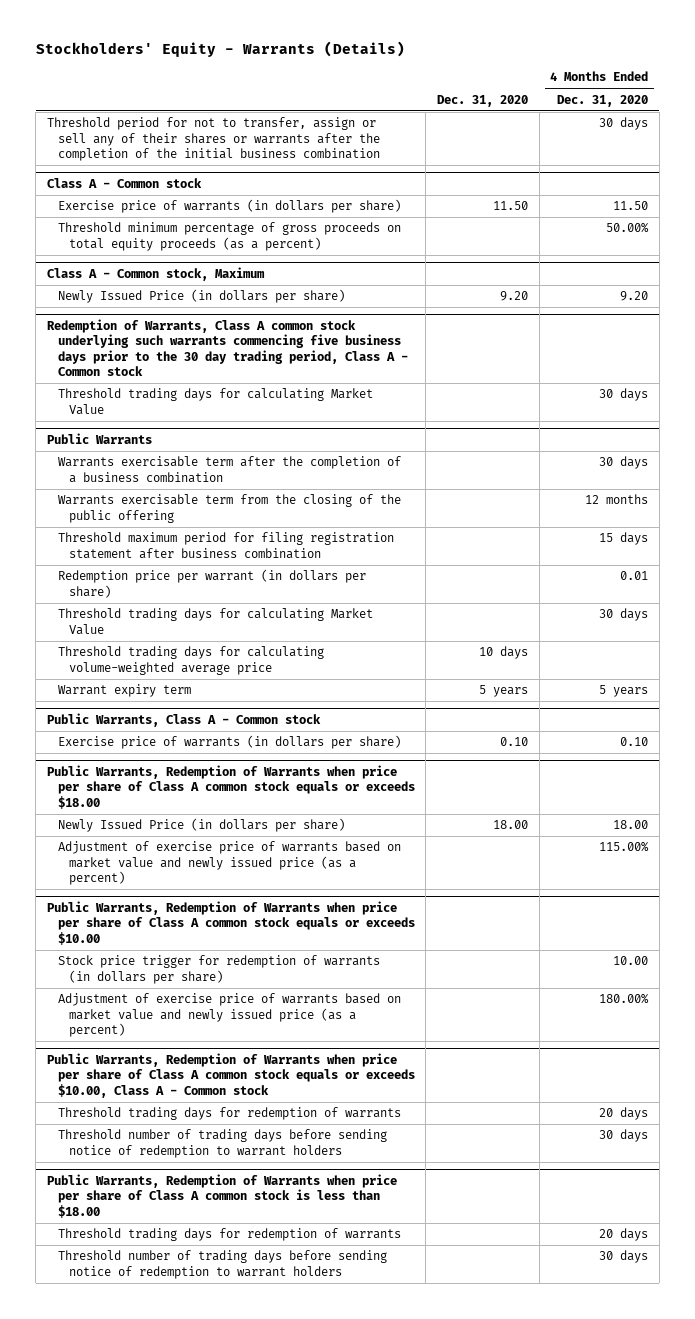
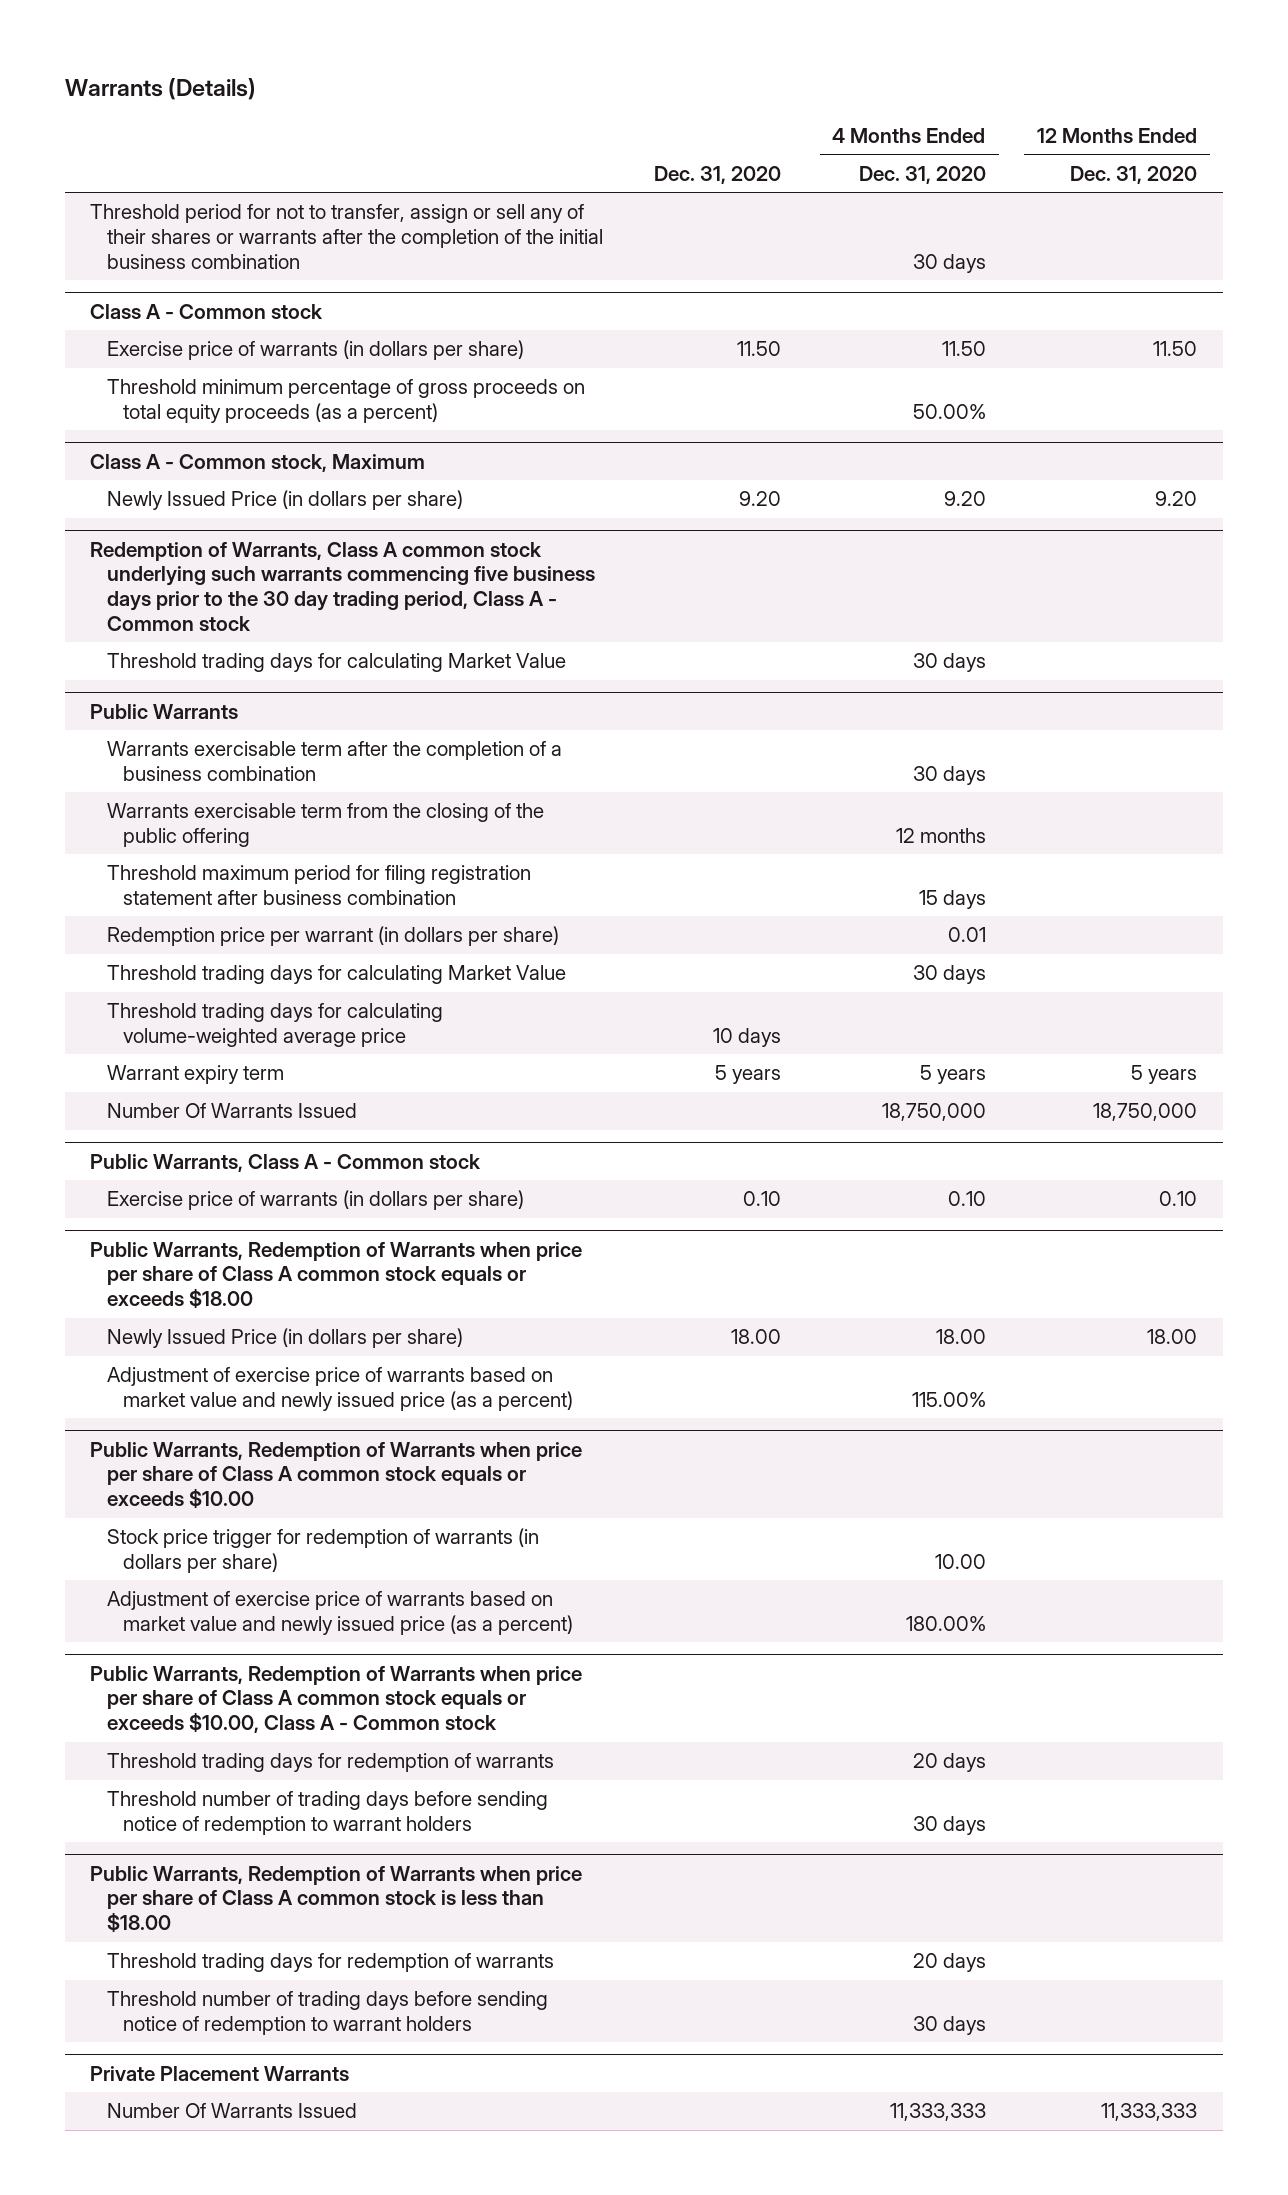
- Stockholders' Equity - Warrants (Details)
+ Warrants (Details)
- | Dec. 31, 2020 | 4 Months Ended Dec. 31, 2020
+ | Dec. 31, 2020 | 4 Months Ended Dec. 31, 2020 | 12 Months Ended Dec. 31, 2020
@ Public Warrants
+ Number Of Warrants Issued | | 18,750,000 | 18,750,000
+ Private Placement Warrants
+ Number Of Warrants Issued | | 11,333,333 | 11,333,333

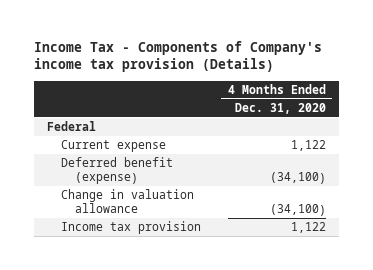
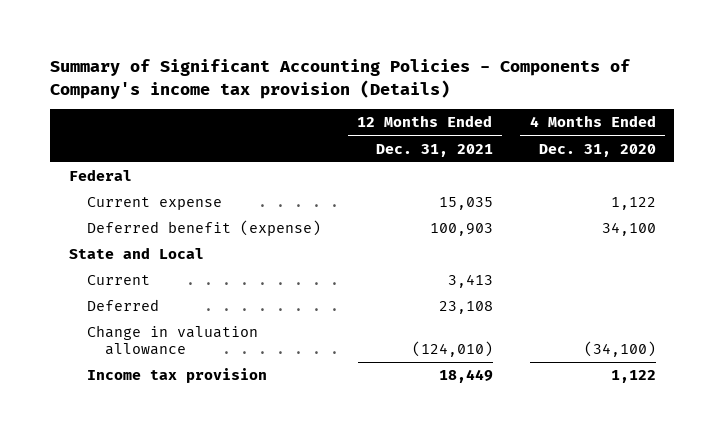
- Income Tax - Components of Company's income tax provision (Details)
+ Summary of Significant Accounting Policies - Components of Company's income tax provision (Details)
- | 4 Months Ended Dec. 31, 2020
+ | 12 Months Ended Dec. 31, 2021 | 4 Months Ended Dec. 31, 2020
- Deferred benefit (expense) | (34,100)
+ Deferred benefit (expense) | 100,903 | 34,100
+ State and Local
+ Current | 3,413 |
+ Deferred | 23,108 |

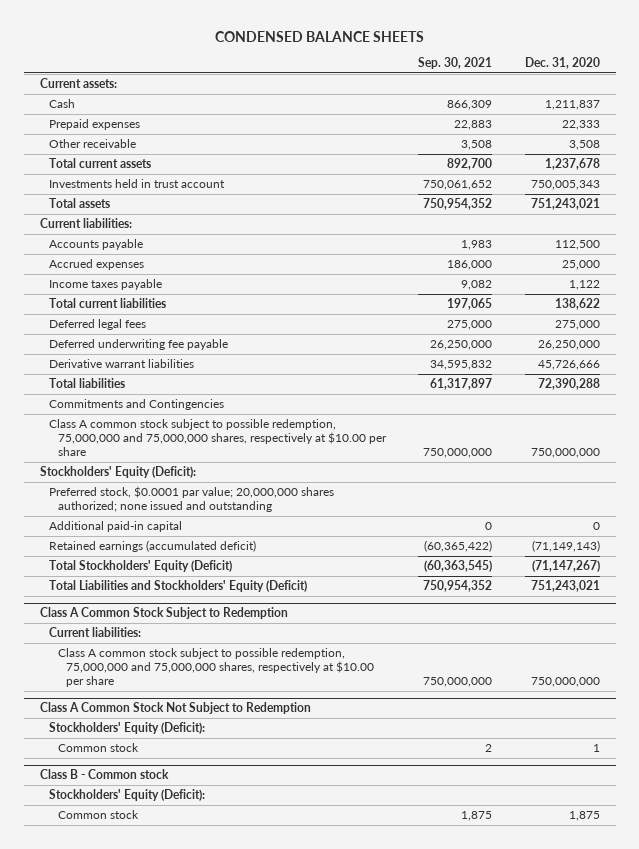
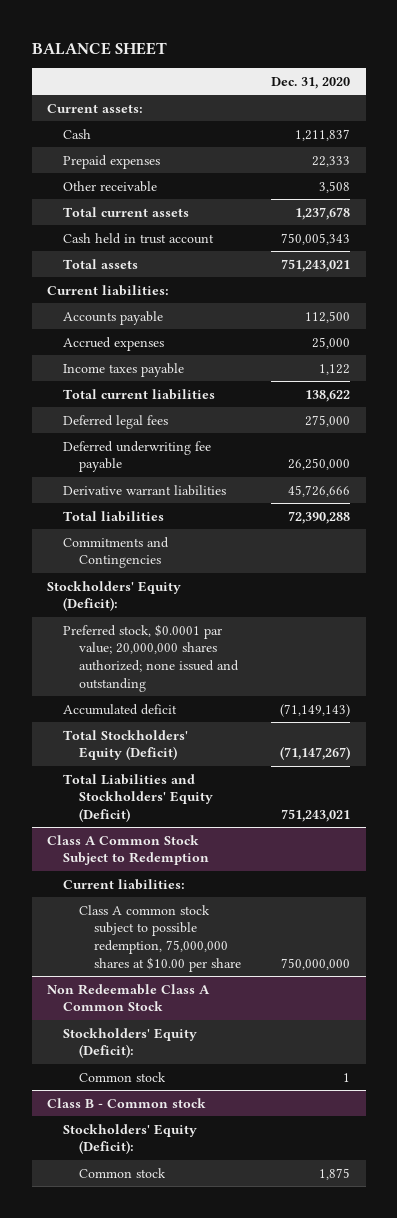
- CONDENSED BALANCE SHEETS
+ BALANCE SHEET
- | Sep. 30, 2021 | Dec. 31, 2020
+ | Dec. 31, 2020
- Investments held in trust account | 750,061,652 | 750,005,343
+ Cash held in trust account | 750,005,343
- Class A common stock subject to possible redemption, 75,000,000 and 75,000,000 shares, respectively at $10.00 per share | 750,000,000 | 750,000,000
- Additional paid-in capital | 0 | 0
- Retained earnings (accumulated deficit) | (60,365,422) | (71,149,143)
+ Accumulated deficit | (71,149,143)
@ Class A Common Stock Subject to Redemption
- Class A common stock subject to possible redemption, 75,000,000 and 75,000,000 shares, respectively at $10.00 per share | 750,000,000 | 750,000,000
- Class A Common Stock Not Subject to Redemption
@ Class A Common Stock Subject to Redemption
+ Class A common stock subject to possible redemption, 75,000,000 shares at $10.00 per share | 750,000,000
+ Non Redeemable Class A Common Stock

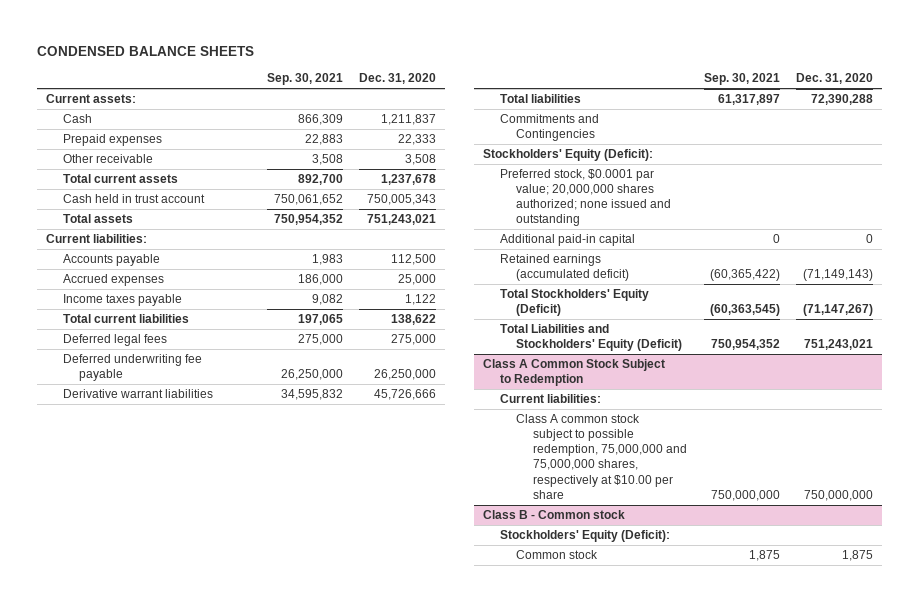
- BALANCE SHEET
+ CONDENSED BALANCE SHEETS
- | Dec. 31, 2020
+ | Sep. 30, 2021 | Dec. 31, 2020
- Accumulated deficit | (71,149,143)
+ Additional paid-in capital | 0 | 0
+ Retained earnings (accumulated deficit) | (60,365,422) | (71,149,143)
@ Class A Common Stock Subject to Redemption
- Class A common stock subject to possible redemption, 75,000,000 shares at $10.00 per share | 750,000,000
- Non Redeemable Class A Common Stock
- Stockholders' Equity (Deficit):
- Common stock | 1
@ Class A Common Stock Subject to Redemption
+ Class A common stock subject to possible redemption, 75,000,000 and 75,000,000 shares, respectively at $10.00 per share | 750,000,000 | 750,000,000

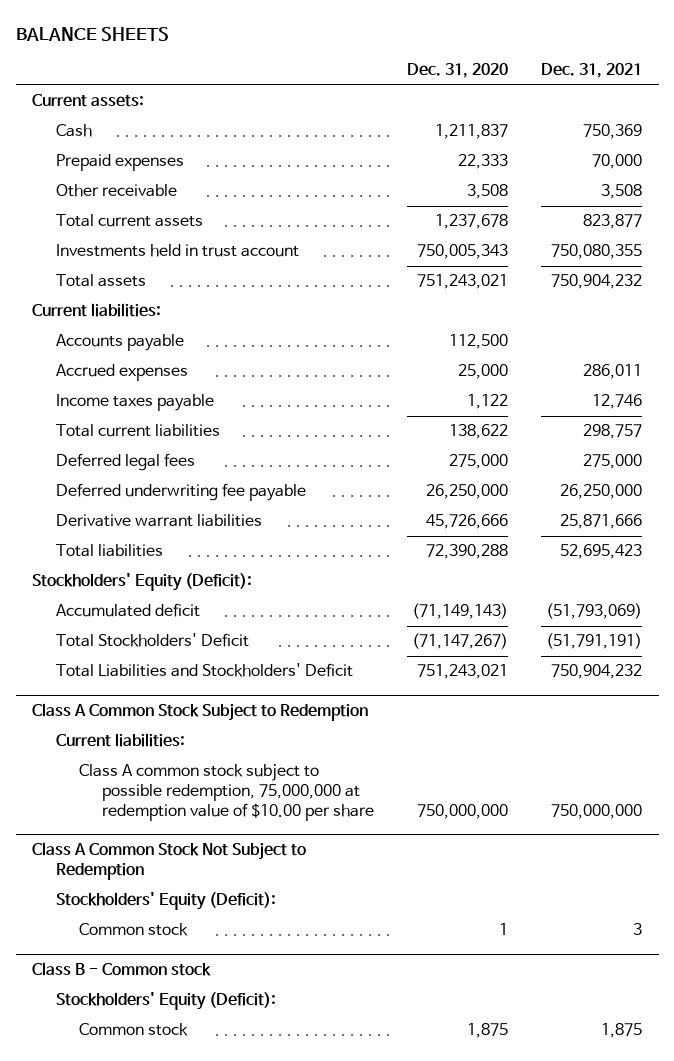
- CONDENSED BALANCE SHEETS
+ BALANCE SHEETS
- | Sep. 30, 2021 | Dec. 31, 2020
+ | Dec. 31, 2020 | Dec. 31, 2021
- Cash held in trust account | 750,061,652 | 750,005,343
+ Investments held in trust account | 750,005,343 | 750,080,355
- Commitments and Contingencies
- Preferred stock, $0.0001 par value; 20,000,000 shares authorized; none issued and outstanding
- Additional paid-in capital | 0 | 0
- Retained earnings (accumulated deficit) | (60,365,422) | (71,149,143)
- Total Stockholders' Equity (Deficit) | (60,363,545) | (71,147,267)
- Total Liabilities and Stockholders' Equity (Deficit) | 750,954,352 | 751,243,021
+ Accumulated deficit | (71,149,143) | (51,793,069)
+ Total Stockholders' Deficit | (71,147,267) | (51,791,191)
+ Total Liabilities and Stockholders' Deficit | 751,243,021 | 750,904,232
@ Class A Common Stock Subject to Redemption
- Class A common stock subject to possible redemption, 75,000,000 and 75,000,000 shares, respectively at $10.00 per share | 750,000,000 | 750,000,000
+ Class A common stock subject to possible redemption, 75,000,000 at redemption value of $10.00 per share | 750,000,000 | 750,000,000
+ Class A Common Stock Not Subject to Redemption
+ Stockholders' Equity (Deficit):
+ Common stock | 1 | 3

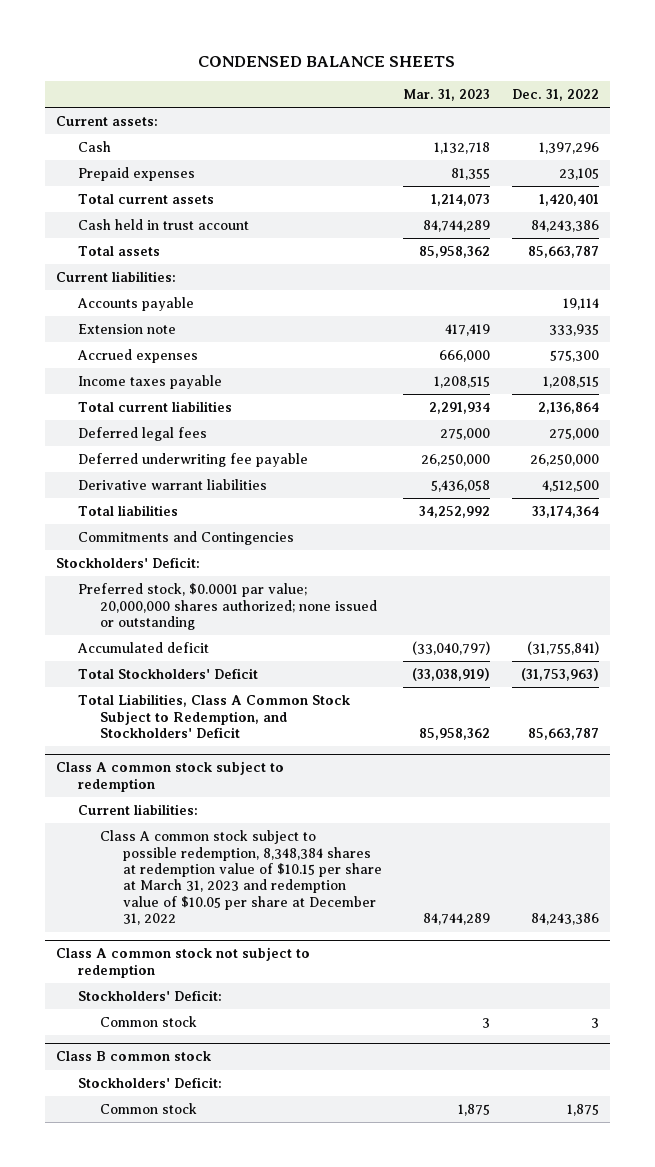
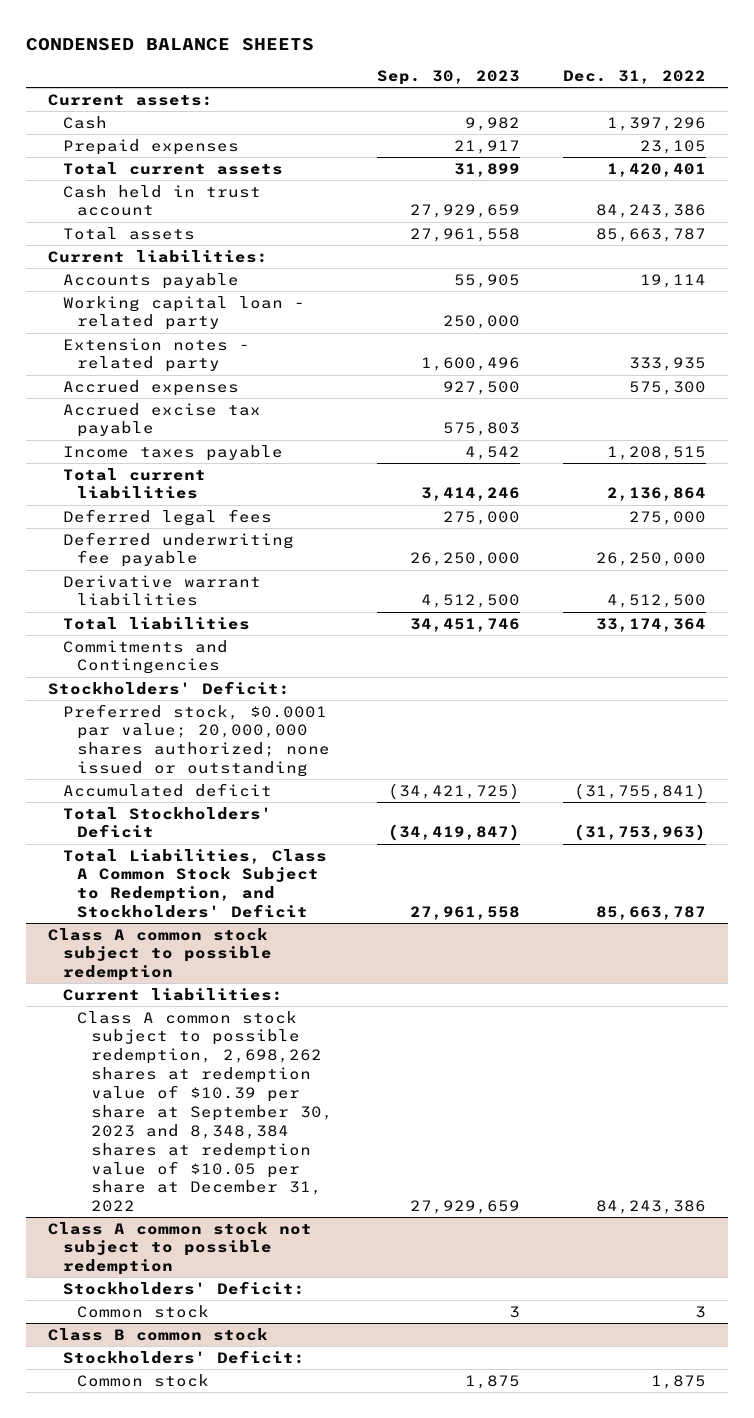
- | Mar. 31, 2023 | Dec. 31, 2022
+ | Sep. 30, 2023 | Dec. 31, 2022
- Extension note | 417,419 | 333,935
+ Working capital loan - related party | 250,000 |
+ Extension notes - related party | 1,600,496 | 333,935
+ Accrued excise tax payable | 575,803 |
- Class A common stock subject to redemption
+ Class A common stock subject to possible redemption
- Class A common stock subject to possible redemption, 8,348,384 shares at redemption value of $10.15 per share at March 31, 2023 and redemption value of $10.05 per share at December 31, 2022 | 84,744,289 | 84,243,386
- Class A common stock not subject to redemption
+ Class A common stock subject to possible redemption, 2,698,262 shares at redemption value of $10.39 per share at September 30, 2023 and 8,348,384 shares at redemption value of $10.05 per share at December 31, 2022 | 27,929,659 | 84,243,386
+ Class A common stock not subject to possible redemption

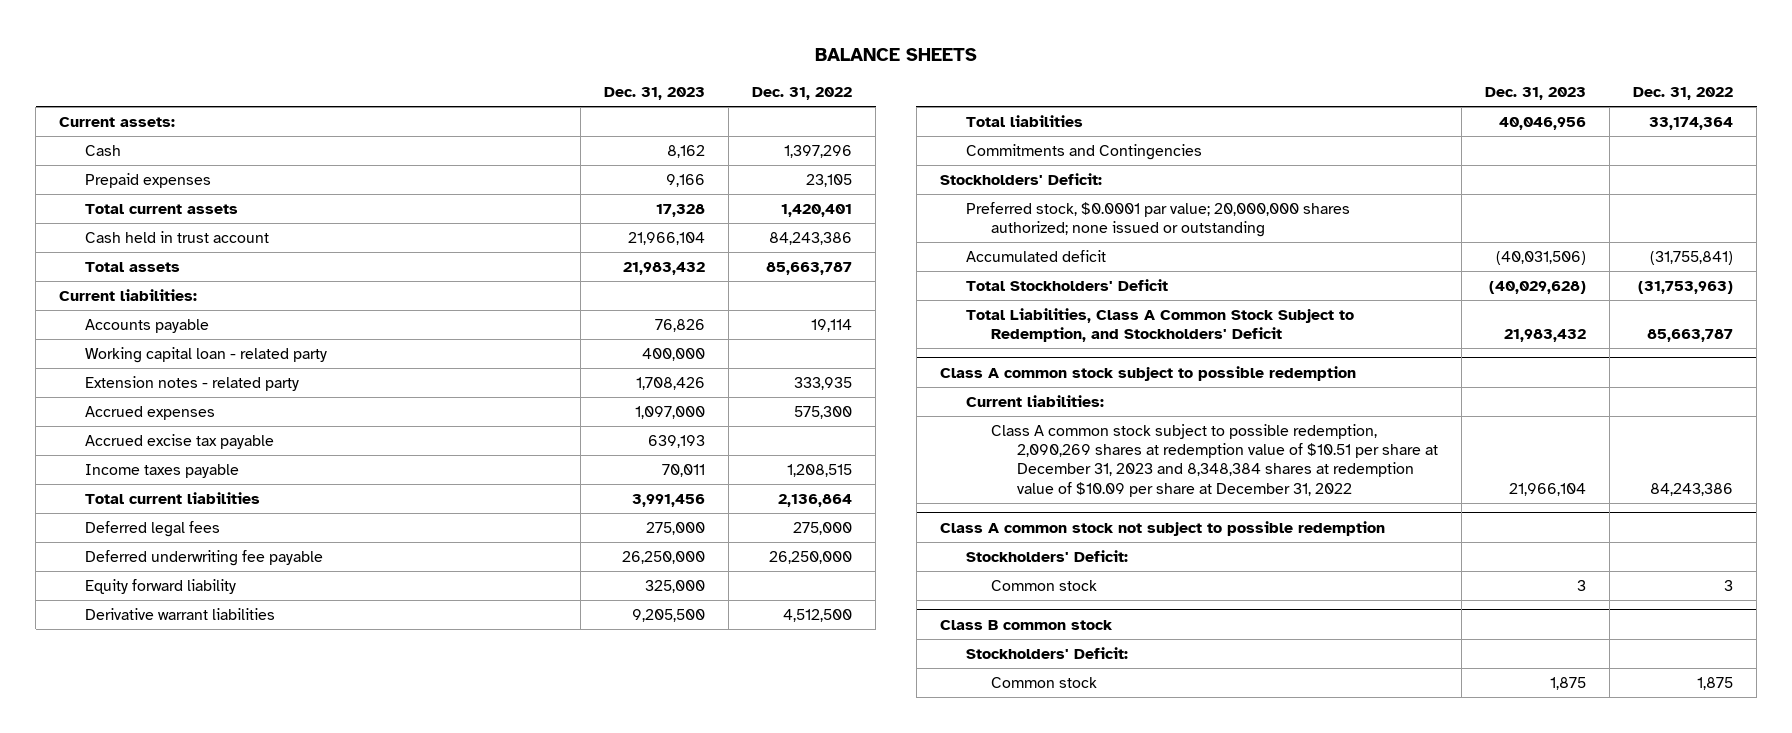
- CONDENSED BALANCE SHEETS
+ BALANCE SHEETS
- | Sep. 30, 2023 | Dec. 31, 2022
+ | Dec. 31, 2023 | Dec. 31, 2022
+ Equity forward liability | 325,000 |
@ Class A common stock subject to possible redemption
- Class A common stock subject to possible redemption, 2,698,262 shares at redemption value of $10.39 per share at September 30, 2023 and 8,348,384 shares at redemption value of $10.05 per share at December 31, 2022 | 27,929,659 | 84,243,386
+ Class A common stock subject to possible redemption, 2,090,269 shares at redemption value of $10.51 per share at December 31, 2023 and 8,348,384 shares at redemption value of $10.09 per share at December 31, 2022 | 21,966,104 | 84,243,386

